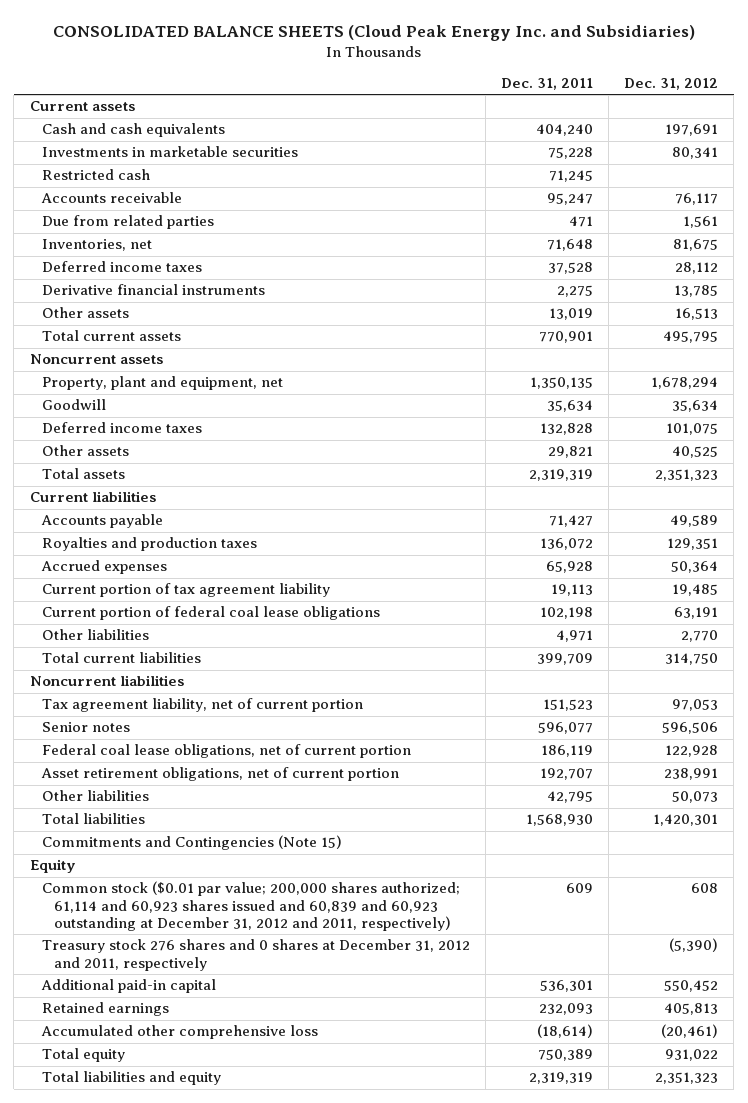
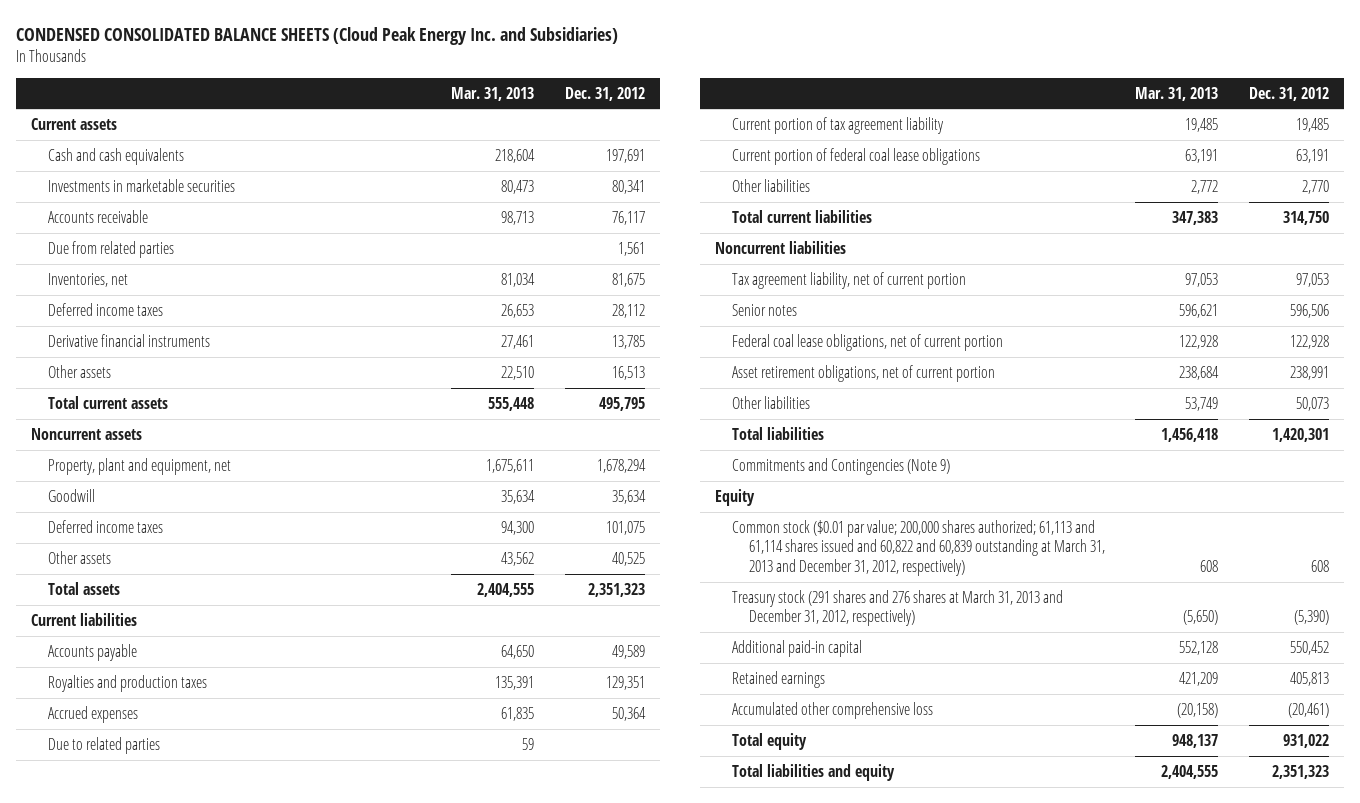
- CONSOLIDATED BALANCE SHEETS (Cloud Peak Energy Inc. and Subsidiaries)
+ CONDENSED CONSOLIDATED BALANCE SHEETS (Cloud Peak Energy Inc. and Subsidiaries)
- | Dec. 31, 2011 | Dec. 31, 2012
+ | Mar. 31, 2013 | Dec. 31, 2012
- Restricted cash | 71,245 |
+ Due to related parties | 59 |
- Commitments and Contingencies (Note 15)
+ Commitments and Contingencies (Note 9)
- Common stock ($0.01 par value; 200,000 shares authorized; 61,114 and 60,923 shares issued and 60,839 and 60,923 outstanding at December 31, 2012 and 2011, respectively) | 609 | 608
- Treasury stock 276 shares and 0 shares at December 31, 2012 and 2011, respectively | | (5,390)
+ Common stock ($0.01 par value; 200,000 shares authorized; 61,113 and 61,114 shares issued and 60,822 and 60,839 outstanding at March 31, 2013 and December 31, 2012, respectively) | 608 | 608
+ Treasury stock (291 shares and 276 shares at March 31, 2013 and December 31, 2012, respectively) | (5,650) | (5,390)

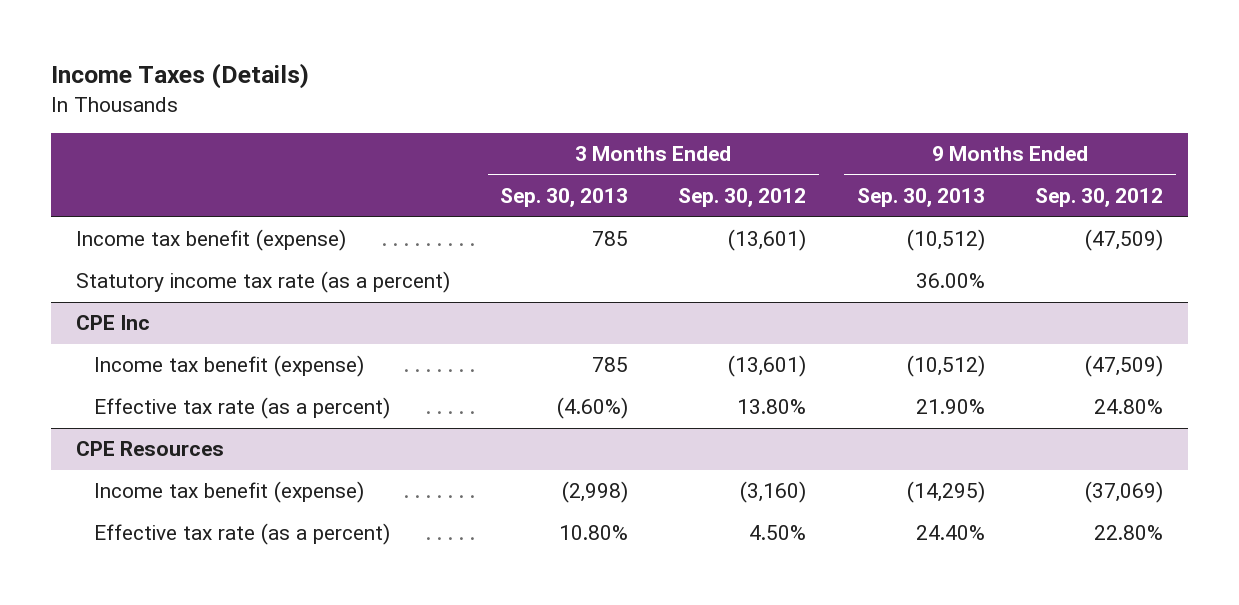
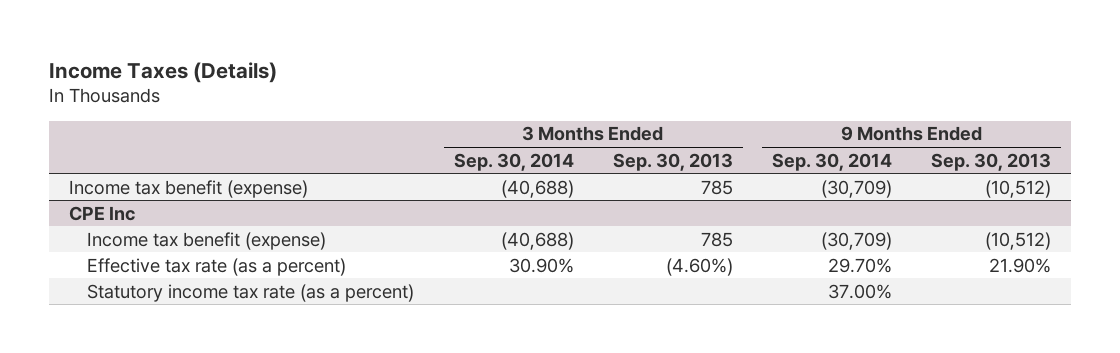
- | 3 Months Ended Sep. 30, 2013 | 3 Months Ended Sep. 30, 2012 | 9 Months Ended Sep. 30, 2013 | 9 Months Ended Sep. 30, 2012
+ | 3 Months Ended Sep. 30, 2014 | 3 Months Ended Sep. 30, 2013 | 9 Months Ended Sep. 30, 2014 | 9 Months Ended Sep. 30, 2013
- Statutory income tax rate (as a percent) | | | 36.00% |
- CPE Resources
- Income tax benefit (expense) | (2,998) | (3,160) | (14,295) | (37,069)
- Effective tax rate (as a percent) | 10.80% | 4.50% | 24.40% | 22.80%
@ CPE Inc
+ Statutory income tax rate (as a percent) | | | 37.00% |

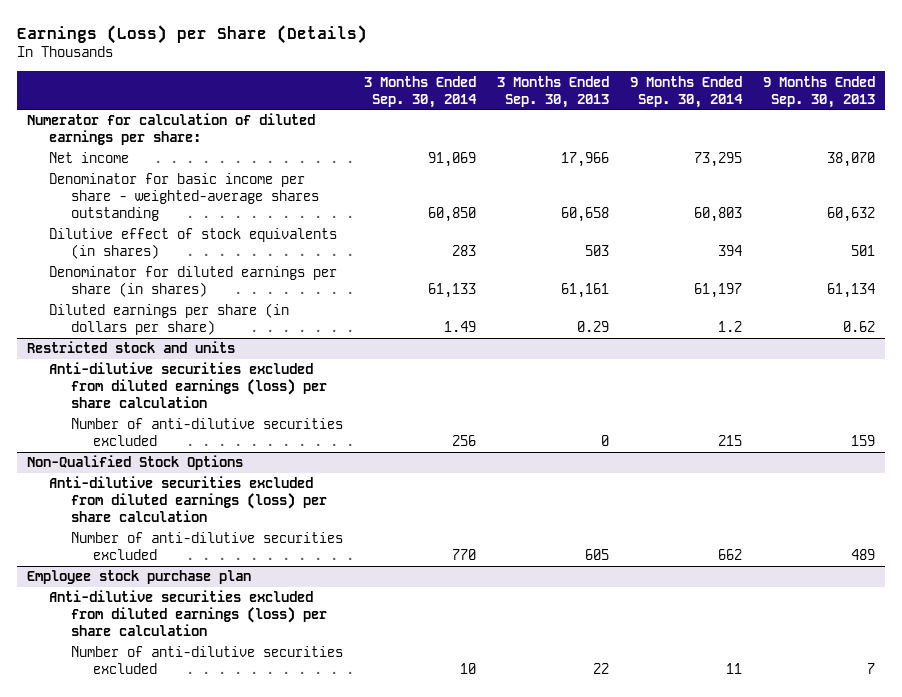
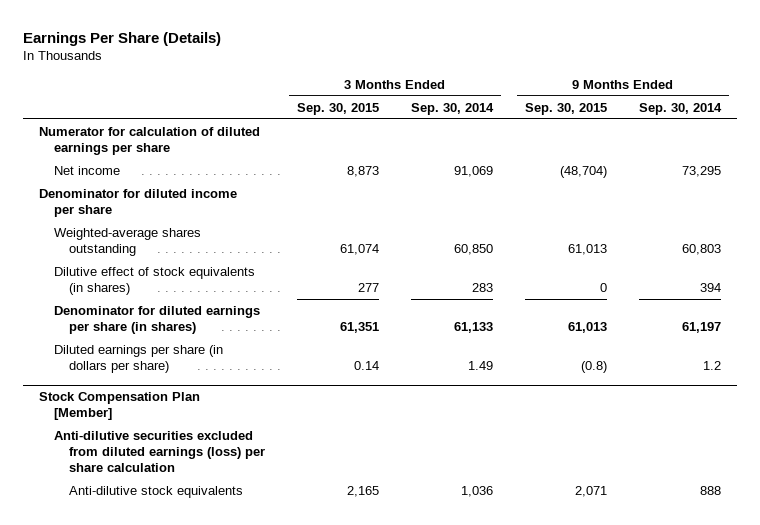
- Earnings (Loss) per Share (Details)
+ Earnings Per Share (Details)
- | 3 Months Ended Sep. 30, 2014 | 3 Months Ended Sep. 30, 2013 | 9 Months Ended Sep. 30, 2014 | 9 Months Ended Sep. 30, 2013
+ | 3 Months Ended Sep. 30, 2015 | 3 Months Ended Sep. 30, 2014 | 9 Months Ended Sep. 30, 2015 | 9 Months Ended Sep. 30, 2014
- Numerator for calculation of diluted earnings per share:
+ Numerator for calculation of diluted earnings per share
- Denominator for basic income per share - weighted-average shares outstanding | 60,850 | 60,658 | 60,803 | 60,632
+ Denominator for diluted income per share
+ Weighted-average shares outstanding | 61,074 | 60,850 | 61,013 | 60,803
- Restricted stock and units
- Anti-dilutive securities excluded from diluted earnings (loss) per share calculation
- Number of anti-dilutive securities excluded | 256 | 0 | 215 | 159
- Non-Qualified Stock Options
- Anti-dilutive securities excluded from diluted earnings (loss) per share calculation
- Number of anti-dilutive securities excluded | 770 | 605 | 662 | 489
- Employee stock purchase plan
+ Stock Compensation Plan [Member]
- Number of anti-dilutive securities excluded | 10 | 22 | 11 | 7
+ Anti-dilutive stock equivalents | 2,165 | 1,036 | 2,071 | 888

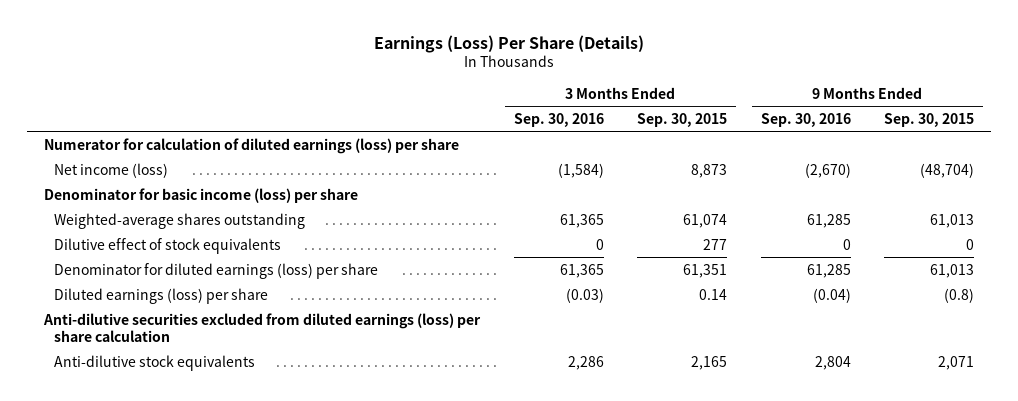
- Earnings Per Share (Details)
+ Earnings (Loss) Per Share (Details)
- | 3 Months Ended Sep. 30, 2015 | 3 Months Ended Sep. 30, 2014 | 9 Months Ended Sep. 30, 2015 | 9 Months Ended Sep. 30, 2014
+ | 3 Months Ended Sep. 30, 2016 | 3 Months Ended Sep. 30, 2015 | 9 Months Ended Sep. 30, 2016 | 9 Months Ended Sep. 30, 2015
- Numerator for calculation of diluted earnings per share
- Net income | 8,873 | 91,069 | (48,704) | 73,295
- Denominator for diluted income per share
+ Numerator for calculation of diluted earnings (loss) per share
+ Net income (loss) | (1,584) | 8,873 | (2,670) | (48,704)
+ Denominator for basic income (loss) per share
- Dilutive effect of stock equivalents (in shares) | 277 | 283 | 0 | 394
- Denominator for diluted earnings per share (in shares) | 61,351 | 61,133 | 61,013 | 61,197
- Diluted earnings per share (in dollars per share) | 0.14 | 1.49 | (0.8) | 1.2
- Stock Compensation Plan [Member]
+ Dilutive effect of stock equivalents | 0 | 277 | 0 | 0
+ Denominator for diluted earnings (loss) per share | 61,365 | 61,351 | 61,285 | 61,013
+ Diluted earnings (loss) per share | (0.03) | 0.14 | (0.04) | (0.8)

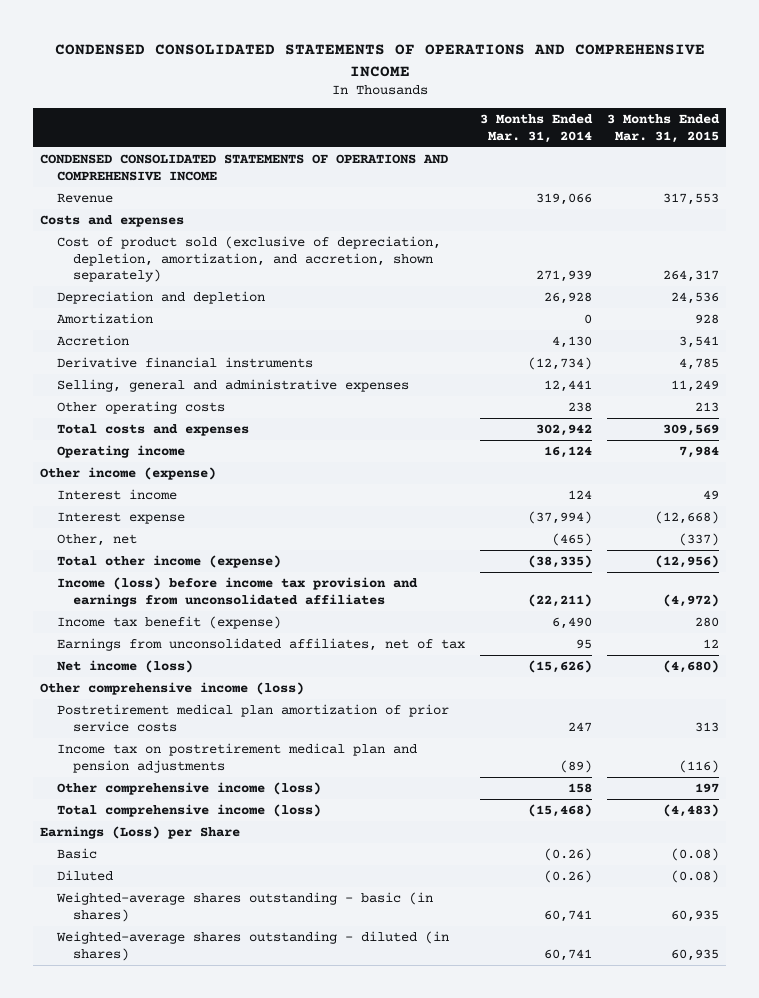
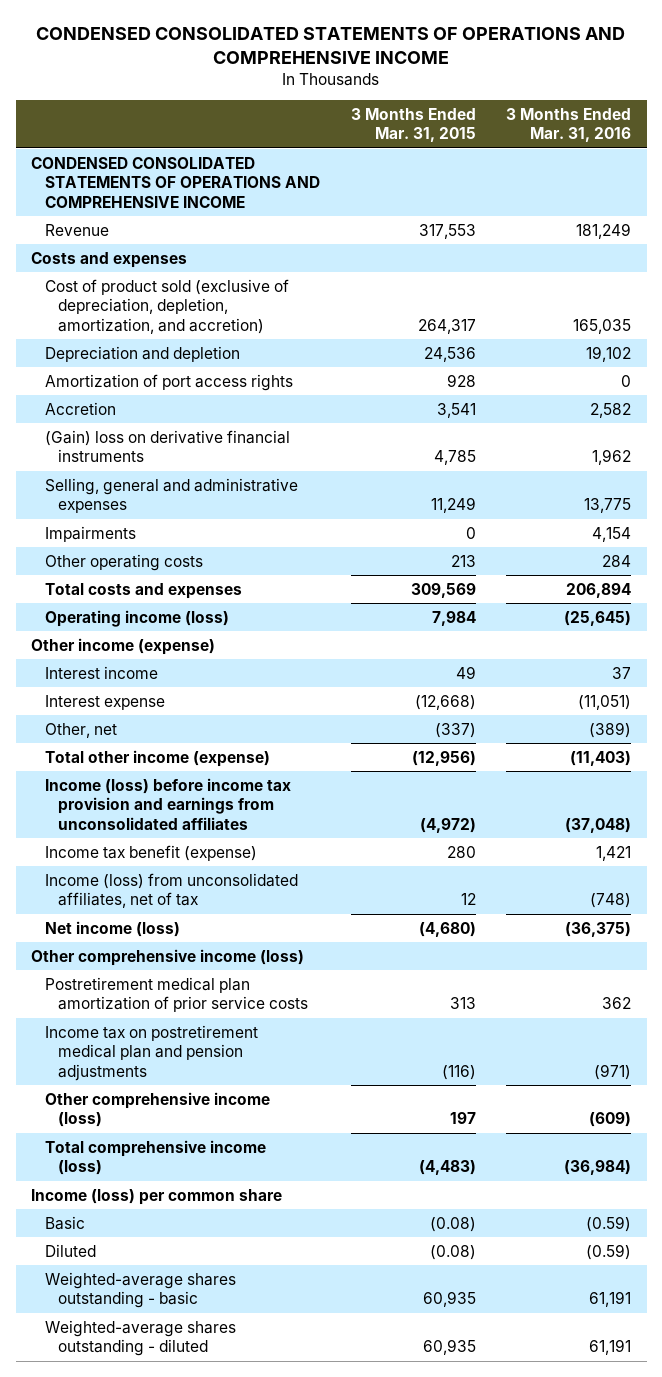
- | 3 Months Ended Mar. 31, 2014 | 3 Months Ended Mar. 31, 2015
+ | 3 Months Ended Mar. 31, 2015 | 3 Months Ended Mar. 31, 2016
- Cost of product sold (exclusive of depreciation, depletion, amortization, and accretion, shown separately) | 271,939 | 264,317
+ Cost of product sold (exclusive of depreciation, depletion, amortization, and accretion) | 264,317 | 165,035
- Amortization | 0 | 928
+ Amortization of port access rights | 928 | 0
- Derivative financial instruments | (12,734) | 4,785
+ (Gain) loss on derivative financial instruments | 4,785 | 1,962
+ Impairments | 0 | 4,154
- Operating income | 16,124 | 7,984
+ Operating income (loss) | 7,984 | (25,645)
- Earnings from unconsolidated affiliates, net of tax | 95 | 12
+ Income (loss) from unconsolidated affiliates, net of tax | 12 | (748)
- Earnings (Loss) per Share
+ Income (loss) per common share
- Weighted-average shares outstanding - basic (in shares) | 60,741 | 60,935
- Weighted-average shares outstanding - diluted (in shares) | 60,741 | 60,935
+ Weighted-average shares outstanding - basic | 60,935 | 61,191
+ Weighted-average shares outstanding - diluted | 60,935 | 61,191

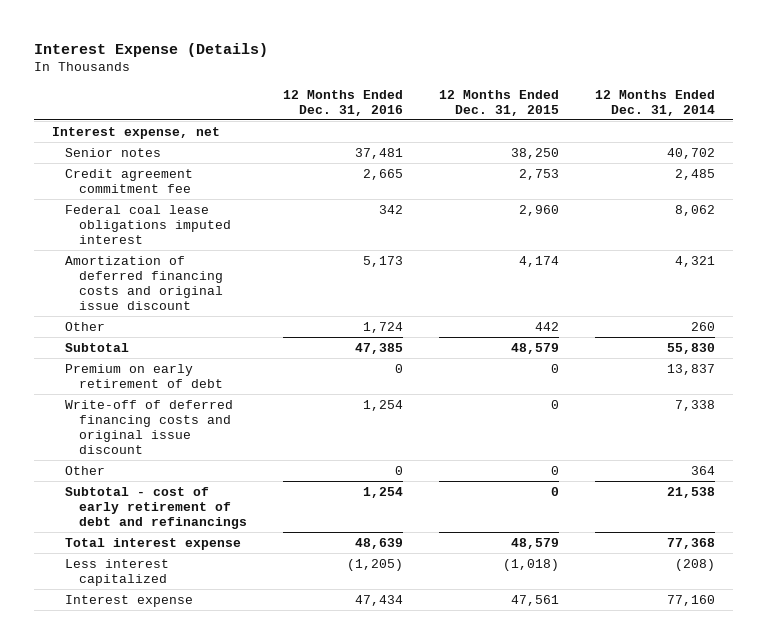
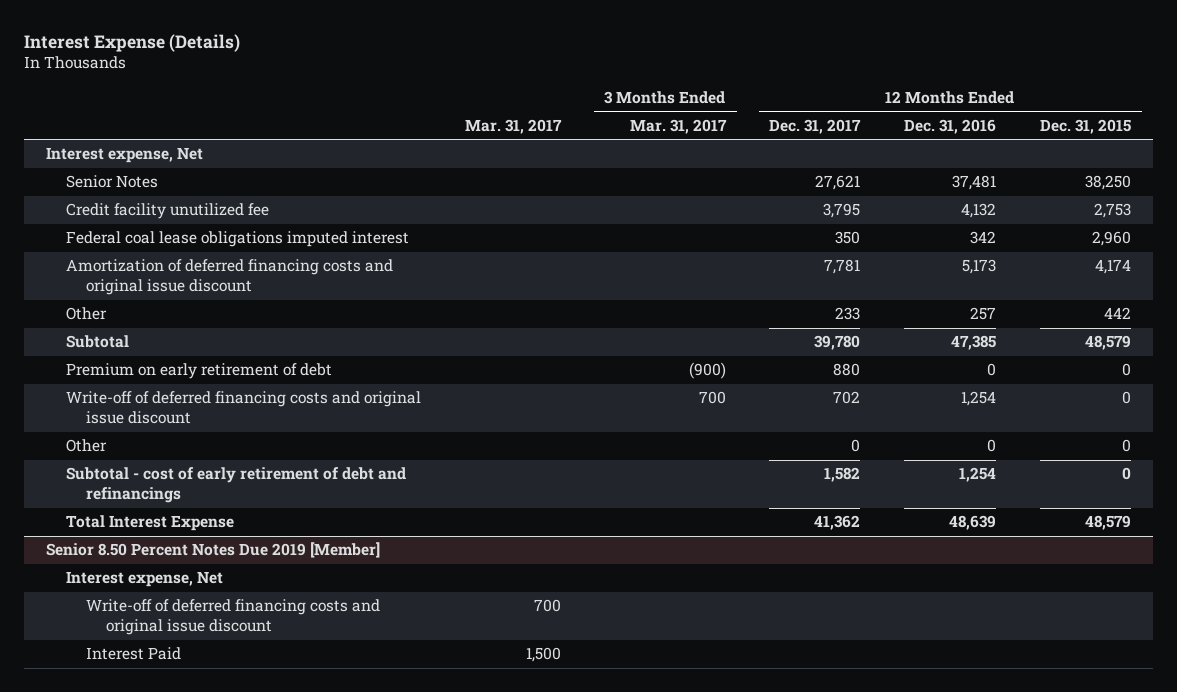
- | 12 Months Ended Dec. 31, 2016 | 12 Months Ended Dec. 31, 2015 | 12 Months Ended Dec. 31, 2014
+ | Mar. 31, 2017 | 3 Months Ended Mar. 31, 2017 | 12 Months Ended Dec. 31, 2017 | 12 Months Ended Dec. 31, 2016 | 12 Months Ended Dec. 31, 2015
- Interest expense, net
- Senior notes | 37,481 | 38,250 | 40,702
- Credit agreement commitment fee | 2,665 | 2,753 | 2,485
+ Interest expense, Net
+ Senior Notes | | | 27,621 | 37,481 | 38,250
+ Credit facility unutilized fee | | | 3,795 | 4,132 | 2,753
- Other | 1,724 | 442 | 260
+ Other | | | 233 | 257 | 442
- Total interest expense | 48,639 | 48,579 | 77,368
- Less interest capitalized | (1,205) | (1,018) | (208)
- Interest expense | 47,434 | 47,561 | 77,160
+ Total Interest Expense | | | 41,362 | 48,639 | 48,579
+ Senior 8.50 Percent Notes Due 2019 [Member]
+ Interest expense, Net
+ Write-off of deferred financing costs and original issue discount | 700 | | | |
+ Interest Paid | 1,500 | | | |

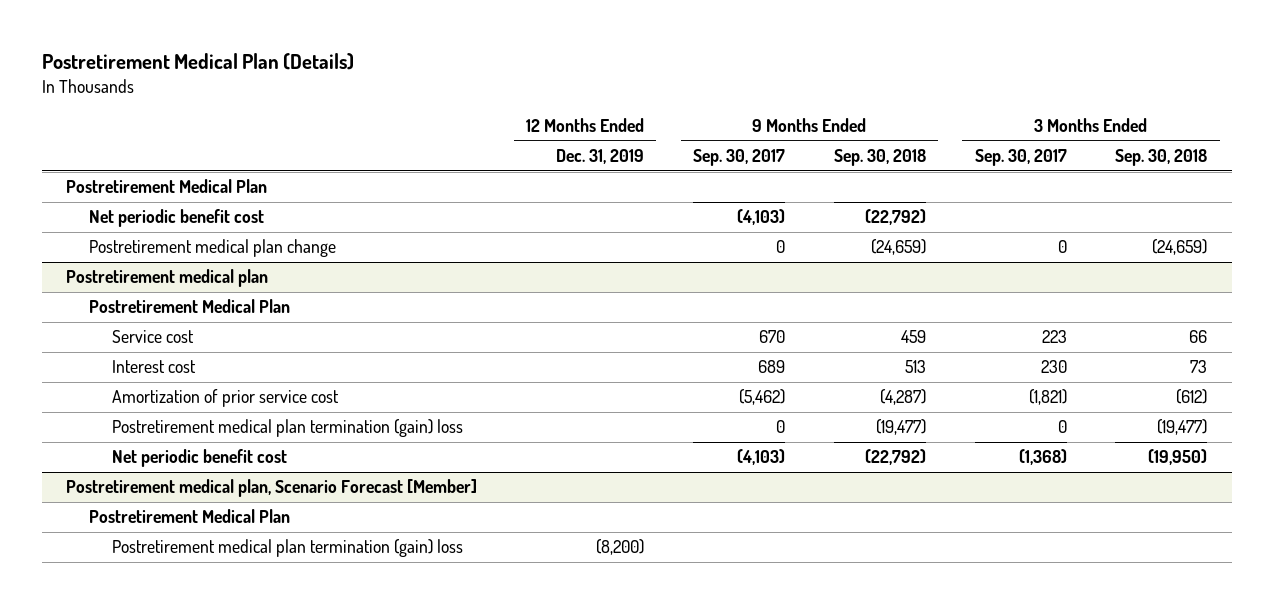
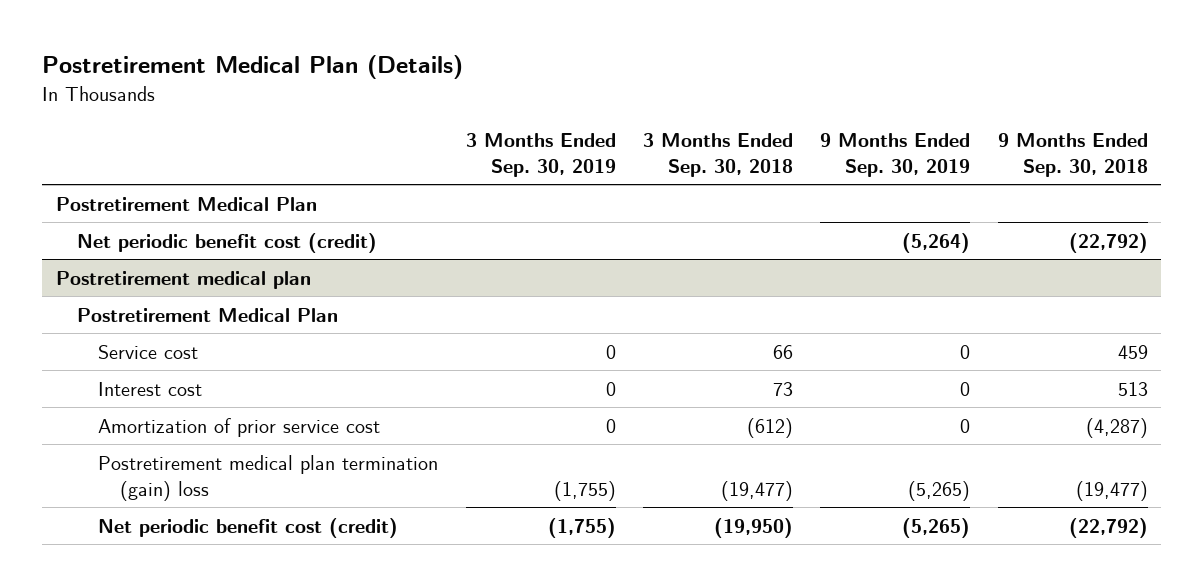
- | 12 Months Ended Dec. 31, 2019 | 9 Months Ended Sep. 30, 2017 | 9 Months Ended Sep. 30, 2018 | 3 Months Ended Sep. 30, 2017 | 3 Months Ended Sep. 30, 2018
+ | 3 Months Ended Sep. 30, 2019 | 3 Months Ended Sep. 30, 2018 | 9 Months Ended Sep. 30, 2019 | 9 Months Ended Sep. 30, 2018
- Net periodic benefit cost | | (4,103) | (22,792) | |
- Postretirement medical plan change | | 0 | (24,659) | 0 | (24,659)
+ Net periodic benefit cost (credit) | | | (5,264) | (22,792)
@ Postretirement medical plan
- Net periodic benefit cost | | (4,103) | (22,792) | (1,368) | (19,950)
- Postretirement medical plan, Scenario Forecast [Member]
- Postretirement Medical Plan
- Postretirement medical plan termination (gain) loss | (8,200) | | | |
@ Postretirement medical plan
+ Net periodic benefit cost (credit) | (1,755) | (19,950) | (5,265) | (22,792)

